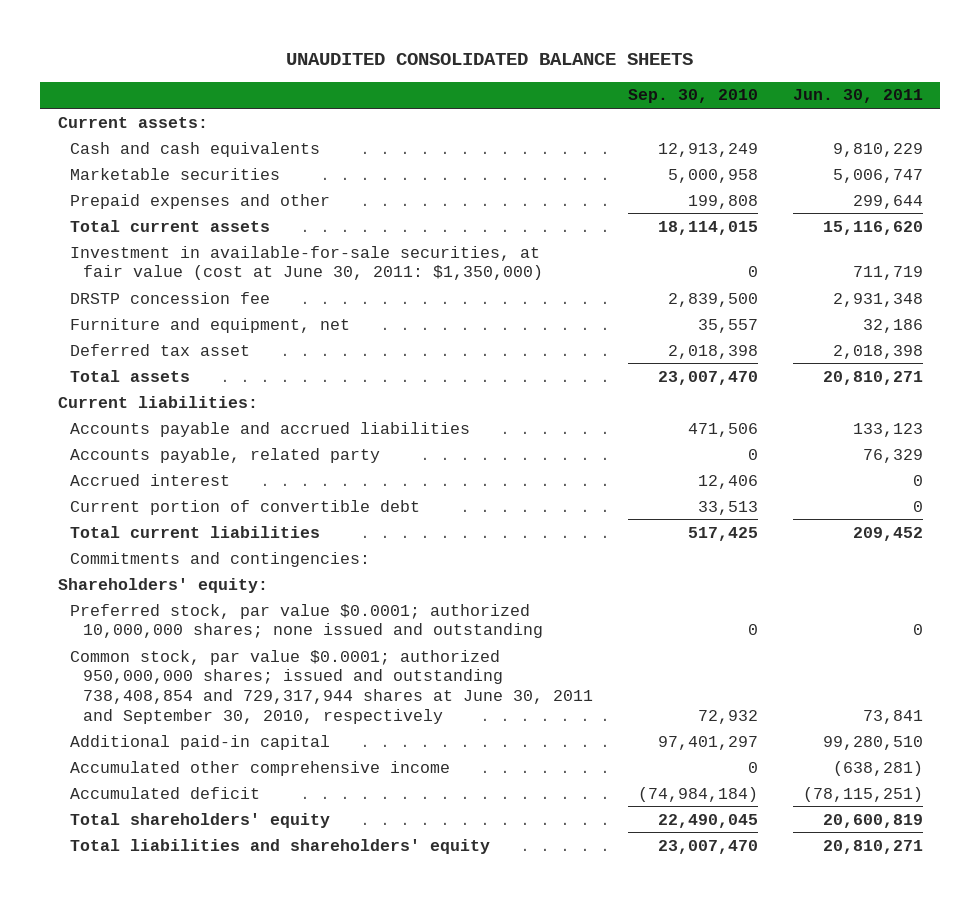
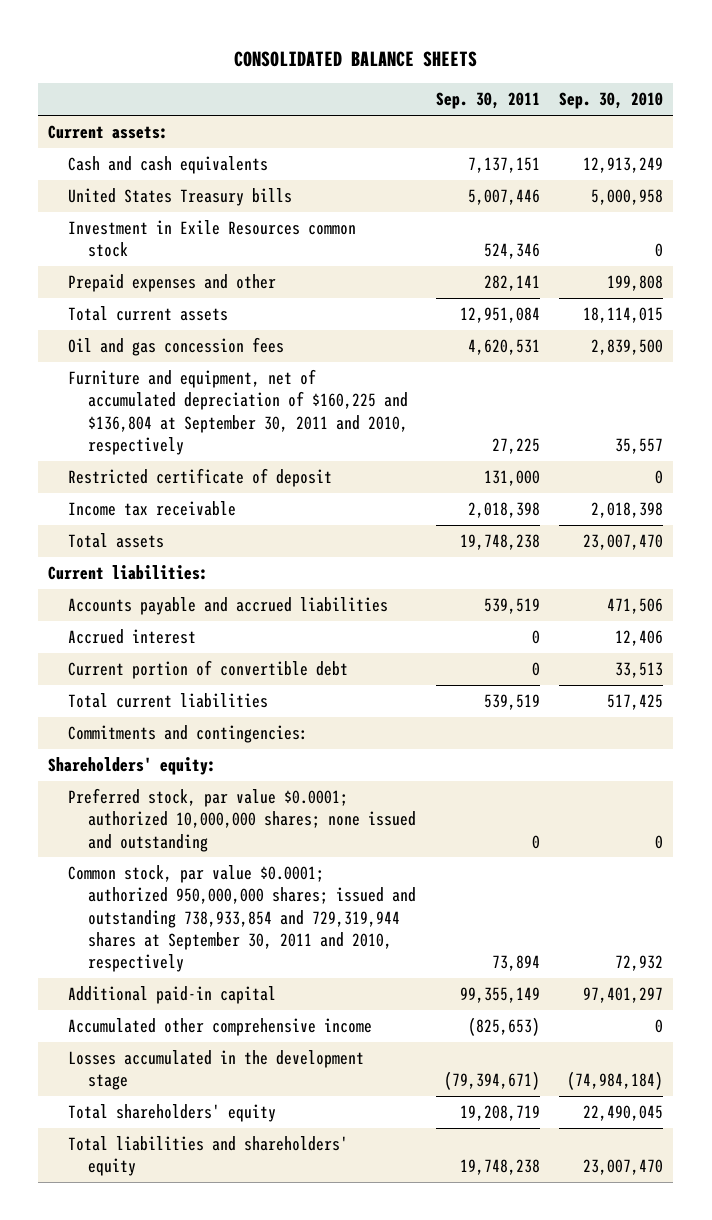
- UNAUDITED CONSOLIDATED BALANCE SHEETS
+ CONSOLIDATED BALANCE SHEETS
- | Sep. 30, 2010 | Jun. 30, 2011
+ | Sep. 30, 2011 | Sep. 30, 2010
- Marketable securities | 5,000,958 | 5,006,747
+ United States Treasury bills | 5,007,446 | 5,000,958
+ Investment in Exile Resources common stock | 524,346 | 0
- Investment in available-for-sale securities, at fair value (cost at June 30, 2011: $1,350,000) | 0 | 711,719
- DRSTP concession fee | 2,839,500 | 2,931,348
- Furniture and equipment, net | 35,557 | 32,186
- Deferred tax asset | 2,018,398 | 2,018,398
+ Oil and gas concession fees | 4,620,531 | 2,839,500
+ Furniture and equipment, net of accumulated depreciation of $160,225 and $136,804 at September 30, 2011 and 2010, respectively | 27,225 | 35,557
+ Restricted certificate of deposit | 131,000 | 0
+ Income tax receivable | 2,018,398 | 2,018,398
- Accounts payable, related party | 0 | 76,329
- Common stock, par value $0.0001; authorized 950,000,000 shares; issued and outstanding 738,408,854 and 729,317,944 shares at June 30, 2011 and September 30, 2010, respectively | 72,932 | 73,841
+ Common stock, par value $0.0001; authorized 950,000,000 shares; issued and outstanding 738,933,854 and 729,319,944 shares at September 30, 2011 and 2010, respectively | 73,894 | 72,932
- Accumulated deficit | (74,984,184) | (78,115,251)
+ Losses accumulated in the development stage | (79,394,671) | (74,984,184)

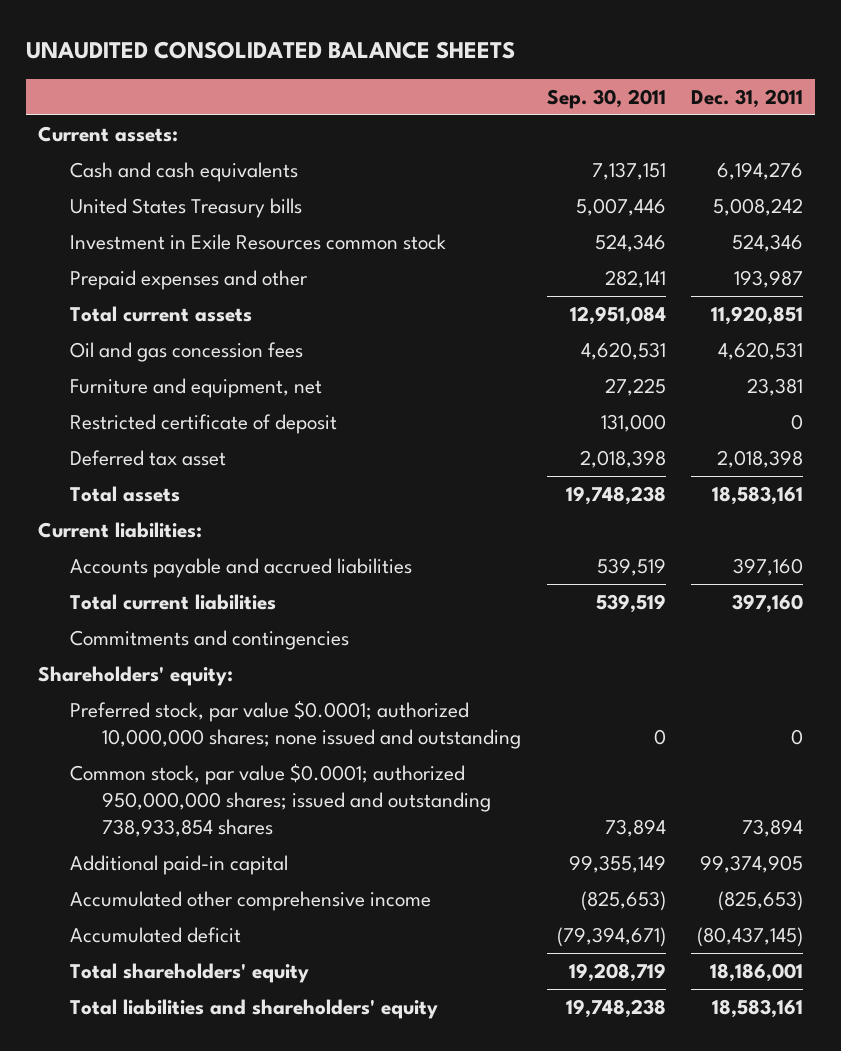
- CONSOLIDATED BALANCE SHEETS
+ UNAUDITED CONSOLIDATED BALANCE SHEETS
- | Sep. 30, 2011 | Sep. 30, 2010
+ | Sep. 30, 2011 | Dec. 31, 2011
- Furniture and equipment, net of accumulated depreciation of $160,225 and $136,804 at September 30, 2011 and 2010, respectively | 27,225 | 35,557
+ Furniture and equipment, net | 27,225 | 23,381
- Income tax receivable | 2,018,398 | 2,018,398
+ Deferred tax asset | 2,018,398 | 2,018,398
- Accrued interest | 0 | 12,406
- Current portion of convertible debt | 0 | 33,513
- Commitments and contingencies:
+ Commitments and contingencies
- Common stock, par value $0.0001; authorized 950,000,000 shares; issued and outstanding 738,933,854 and 729,319,944 shares at September 30, 2011 and 2010, respectively | 73,894 | 72,932
+ Common stock, par value $0.0001; authorized 950,000,000 shares; issued and outstanding 738,933,854 shares | 73,894 | 73,894
- Losses accumulated in the development stage | (79,394,671) | (74,984,184)
+ Accumulated deficit | (79,394,671) | (80,437,145)

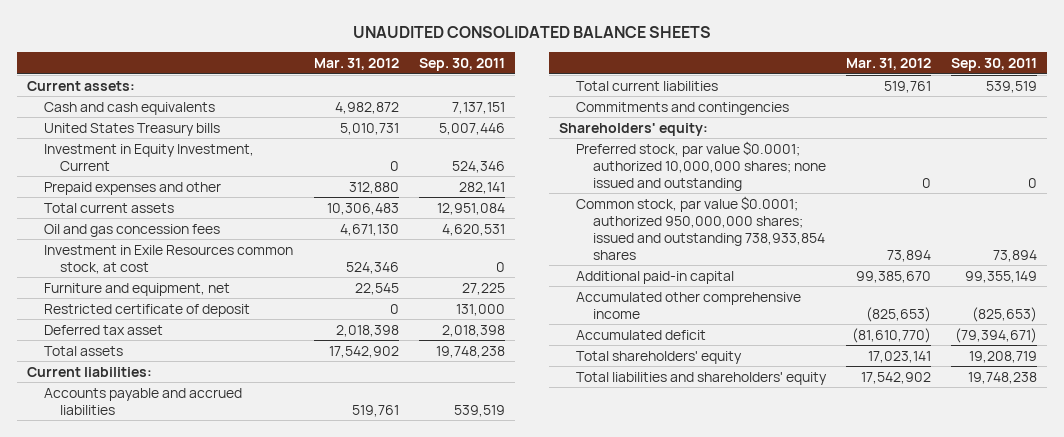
- | Sep. 30, 2011 | Dec. 31, 2011
+ | Mar. 31, 2012 | Sep. 30, 2011
- Investment in Exile Resources common stock | 524,346 | 524,346
+ Investment in Equity Investment, Current | 0 | 524,346
+ Investment in Exile Resources common stock, at cost | 524,346 | 0

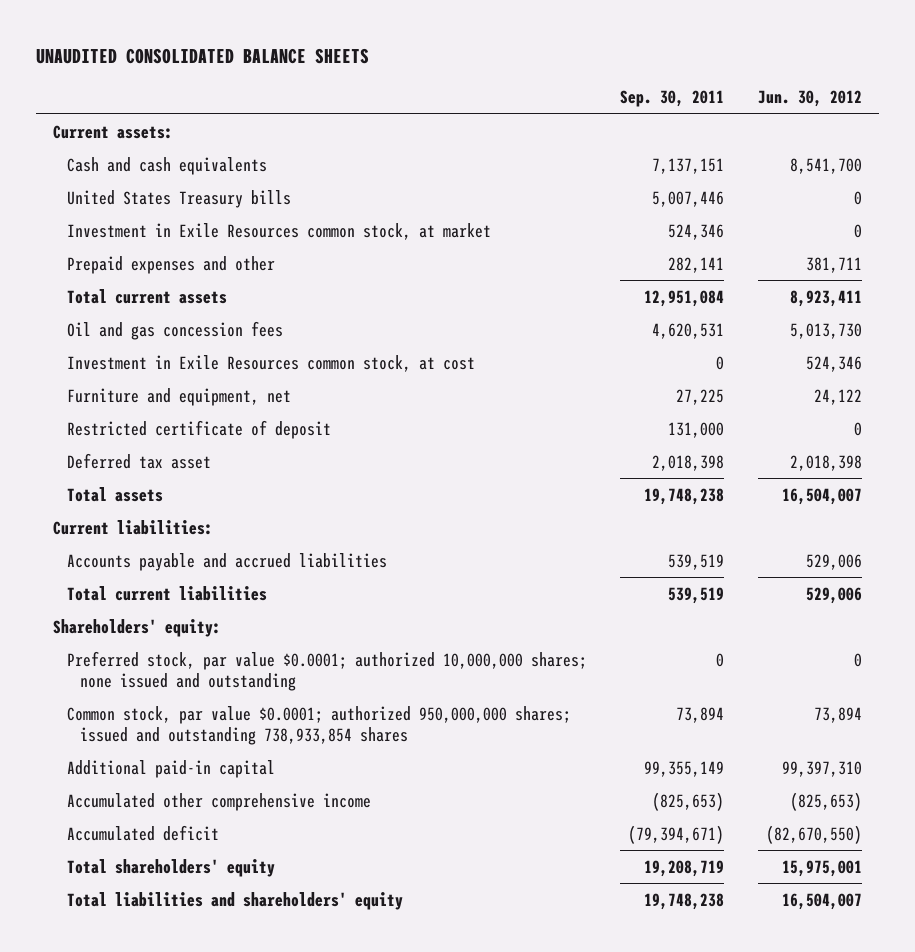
- | Mar. 31, 2012 | Sep. 30, 2011
+ | Sep. 30, 2011 | Jun. 30, 2012
- Investment in Equity Investment, Current | 0 | 524,346
+ Investment in Exile Resources common stock, at market | 524,346 | 0
- Commitments and contingencies

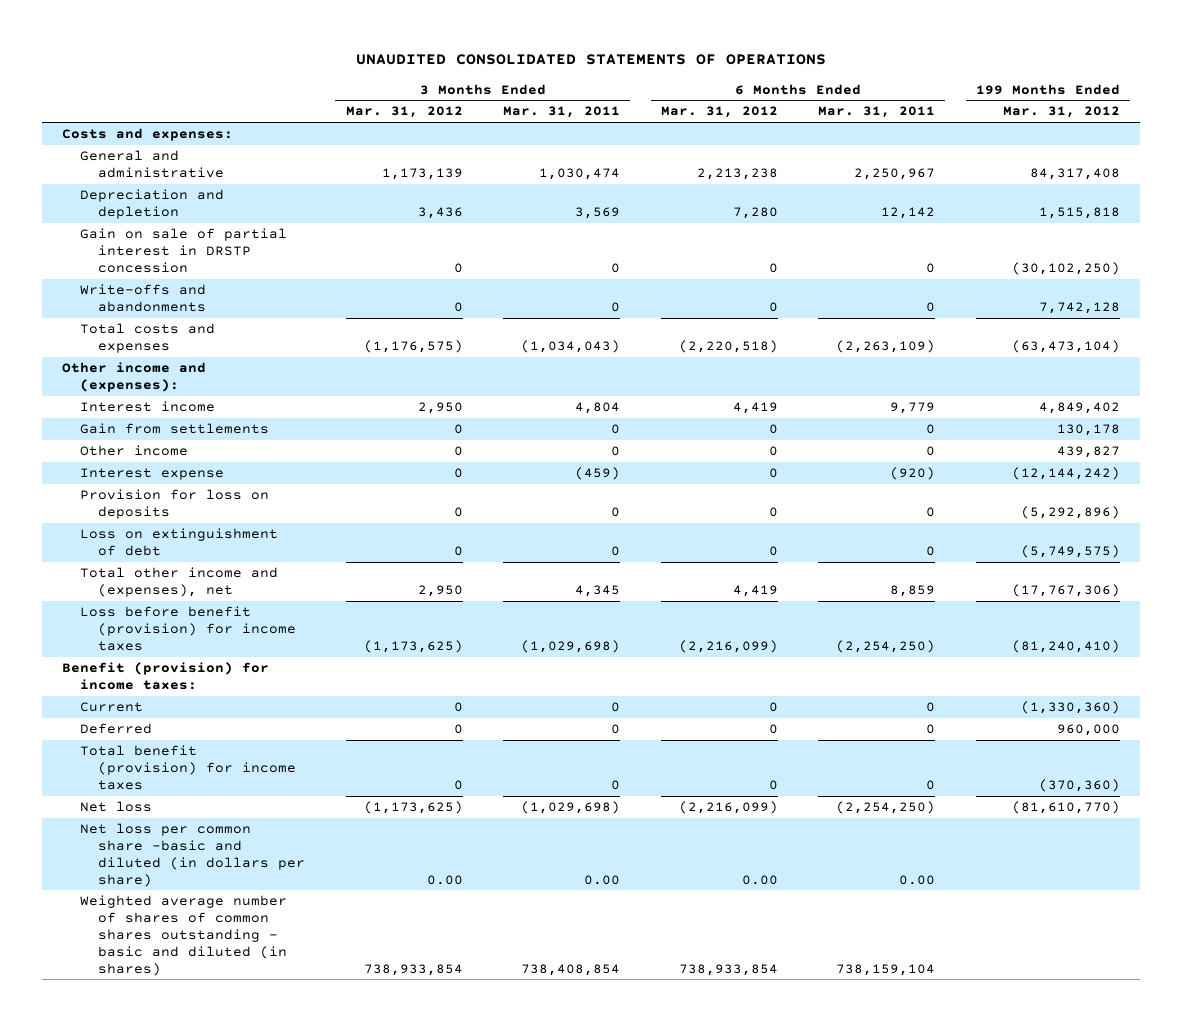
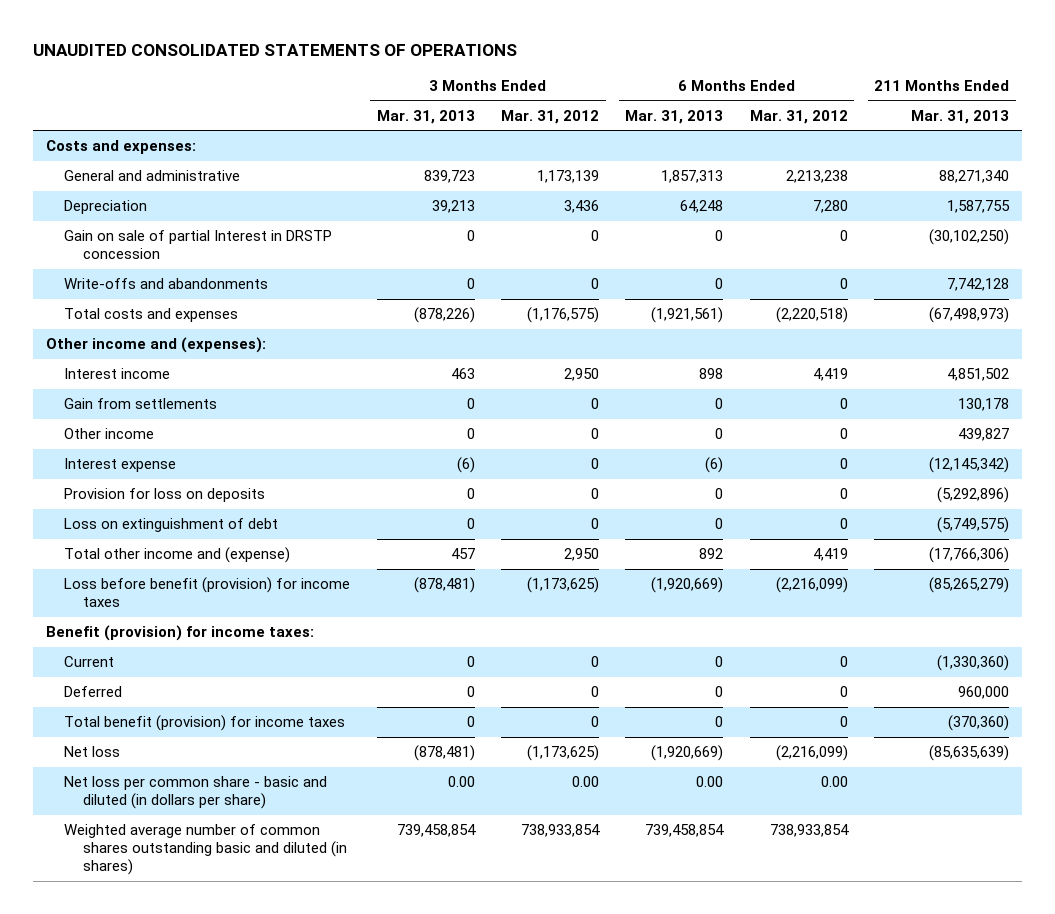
- | 3 Months Ended Mar. 31, 2012 | 3 Months Ended Mar. 31, 2011 | 6 Months Ended Mar. 31, 2012 | 6 Months Ended Mar. 31, 2011 | 199 Months Ended Mar. 31, 2012
+ | 3 Months Ended Mar. 31, 2013 | 3 Months Ended Mar. 31, 2012 | 6 Months Ended Mar. 31, 2013 | 6 Months Ended Mar. 31, 2012 | 211 Months Ended Mar. 31, 2013
- Depreciation and depletion | 3,436 | 3,569 | 7,280 | 12,142 | 1,515,818
- Gain on sale of partial interest in DRSTP concession | 0 | 0 | 0 | 0 | (30,102,250)
+ Depreciation | 39,213 | 3,436 | 64,248 | 7,280 | 1,587,755
+ Gain on sale of partial Interest in DRSTP concession | 0 | 0 | 0 | 0 | (30,102,250)
- Total other income and (expenses), net | 2,950 | 4,345 | 4,419 | 8,859 | (17,767,306)
+ Total other income and (expense) | 457 | 2,950 | 892 | 4,419 | (17,766,306)
- Net loss per common share -basic and diluted (in dollars per share) | 0.00 | 0.00 | 0.00 | 0.00 |
- Weighted average number of shares of common shares outstanding - basic and diluted (in shares) | 738,933,854 | 738,408,854 | 738,933,854 | 738,159,104 |
+ Net loss per common share - basic and diluted (in dollars per share) | 0.00 | 0.00 | 0.00 | 0.00 |
+ Weighted average number of common shares outstanding basic and diluted (in shares) | 739,458,854 | 738,933,854 | 739,458,854 | 738,933,854 |

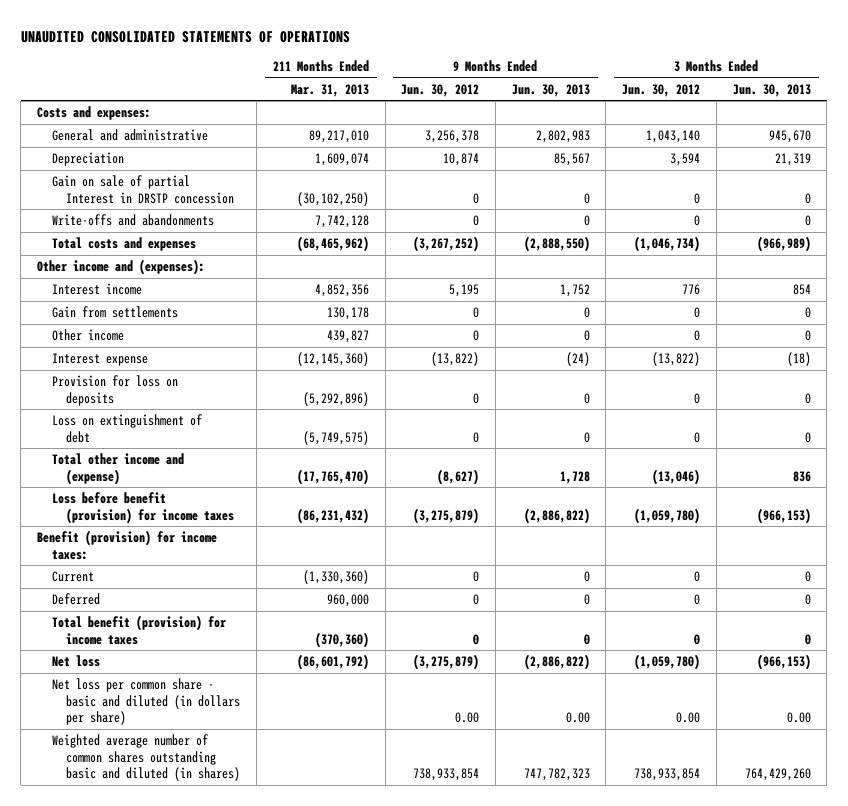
- | 3 Months Ended Mar. 31, 2013 | 3 Months Ended Mar. 31, 2012 | 6 Months Ended Mar. 31, 2013 | 6 Months Ended Mar. 31, 2012 | 211 Months Ended Mar. 31, 2013
+ | 211 Months Ended Mar. 31, 2013 | 9 Months Ended Jun. 30, 2012 | 9 Months Ended Jun. 30, 2013 | 3 Months Ended Jun. 30, 2012 | 3 Months Ended Jun. 30, 2013
- General and administrative | 839,723 | 1,173,139 | 1,857,313 | 2,213,238 | 88,271,340
- Depreciation | 39,213 | 3,436 | 64,248 | 7,280 | 1,587,755
+ General and administrative | 89,217,010 | 3,256,378 | 2,802,983 | 1,043,140 | 945,670
+ Depreciation | 1,609,074 | 10,874 | 85,567 | 3,594 | 21,319
- Total costs and expenses | (878,226) | (1,176,575) | (1,921,561) | (2,220,518) | (67,498,973)
+ Total costs and expenses | (68,465,962) | (3,267,252) | (2,888,550) | (1,046,734) | (966,989)
- Interest income | 463 | 2,950 | 898 | 4,419 | 4,851,502
+ Interest income | 4,852,356 | 5,195 | 1,752 | 776 | 854
- Interest expense | (6) | 0 | (6) | 0 | (12,145,342)
+ Interest expense | (12,145,360) | (13,822) | (24) | (13,822) | (18)
- Total other income and (expense) | 457 | 2,950 | 892 | 4,419 | (17,766,306)
- Loss before benefit (provision) for income taxes | (878,481) | (1,173,625) | (1,920,669) | (2,216,099) | (85,265,279)
+ Total other income and (expense) | (17,765,470) | (8,627) | 1,728 | (13,046) | 836
+ Loss before benefit (provision) for income taxes | (86,231,432) | (3,275,879) | (2,886,822) | (1,059,780) | (966,153)
- Net loss | (878,481) | (1,173,625) | (1,920,669) | (2,216,099) | (85,635,639)
+ Net loss | (86,601,792) | (3,275,879) | (2,886,822) | (1,059,780) | (966,153)

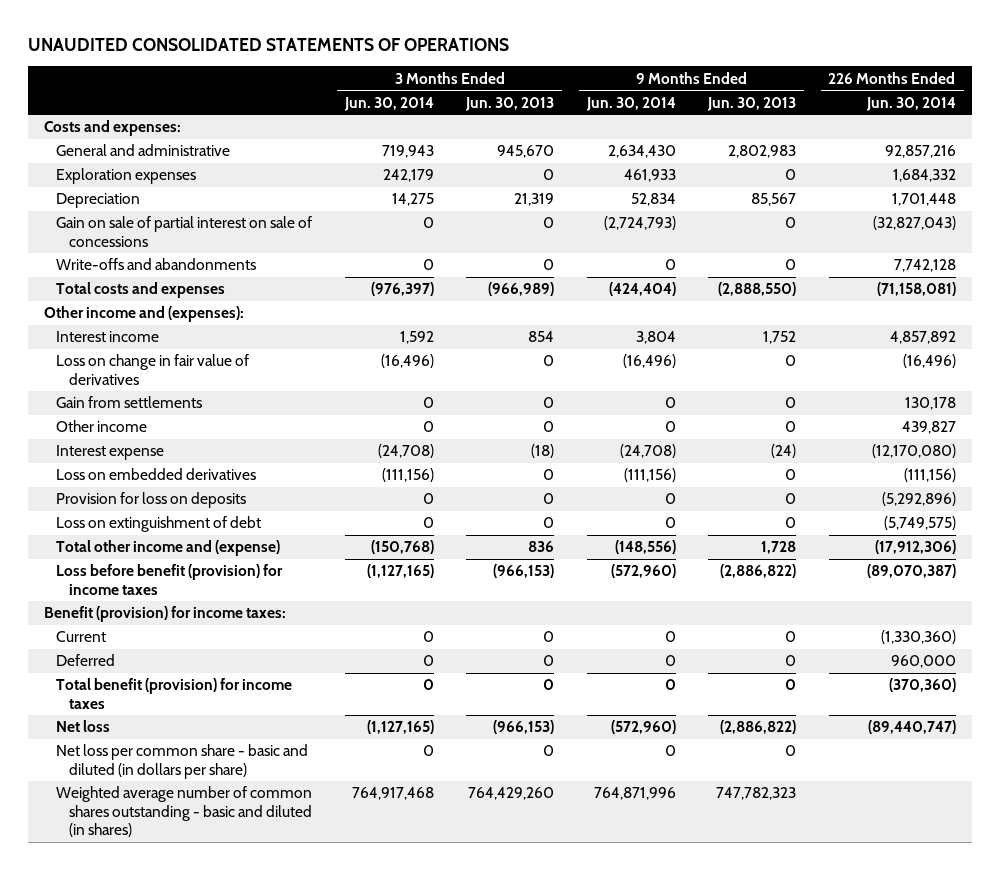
- | 211 Months Ended Mar. 31, 2013 | 9 Months Ended Jun. 30, 2012 | 9 Months Ended Jun. 30, 2013 | 3 Months Ended Jun. 30, 2012 | 3 Months Ended Jun. 30, 2013
+ | 3 Months Ended Jun. 30, 2014 | 3 Months Ended Jun. 30, 2013 | 9 Months Ended Jun. 30, 2014 | 9 Months Ended Jun. 30, 2013 | 226 Months Ended Jun. 30, 2014
+ Exploration expenses | 242,179 | 0 | 461,933 | 0 | 1,684,332
- Gain on sale of partial Interest in DRSTP concession | (30,102,250) | 0 | 0 | 0 | 0
+ Gain on sale of partial interest on sale of concessions | 0 | 0 | (2,724,793) | 0 | (32,827,043)
+ Loss on change in fair value of derivatives | (16,496) | 0 | (16,496) | 0 | (16,496)
+ Loss on embedded derivatives | (111,156) | 0 | (111,156) | 0 | (111,156)
- Net loss per common share - basic and diluted (in dollars per share) | | 0.00 | 0.00 | 0.00 | 0.00
- Weighted average number of common shares outstanding basic and diluted (in shares) | | 738,933,854 | 747,782,323 | 738,933,854 | 764,429,260
+ Net loss per common share - basic and diluted (in dollars per share) | 0 | 0 | 0 | 0 |
+ Weighted average number of common shares outstanding - basic and diluted (in shares) | 764,917,468 | 764,429,260 | 764,871,996 | 747,782,323 |

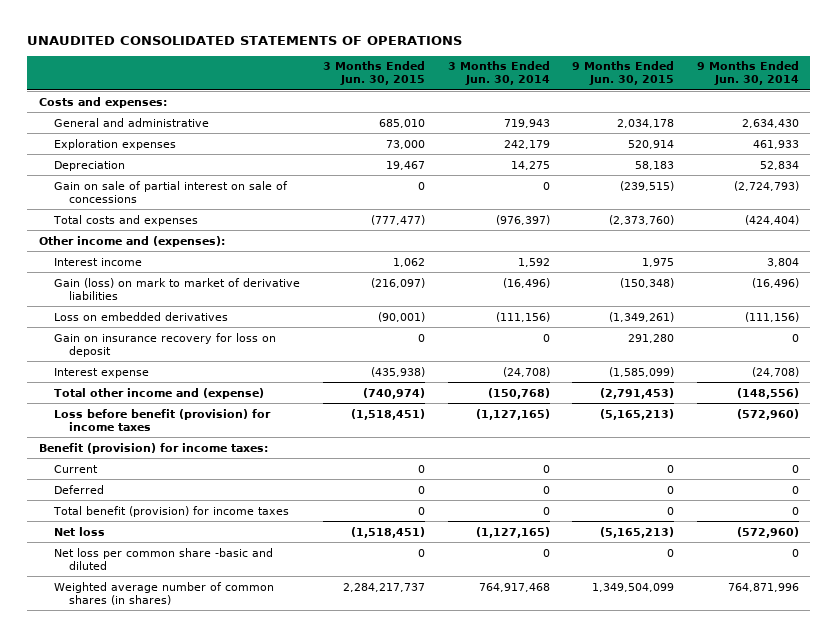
- | 3 Months Ended Jun. 30, 2014 | 3 Months Ended Jun. 30, 2013 | 9 Months Ended Jun. 30, 2014 | 9 Months Ended Jun. 30, 2013 | 226 Months Ended Jun. 30, 2014
+ | 3 Months Ended Jun. 30, 2015 | 3 Months Ended Jun. 30, 2014 | 9 Months Ended Jun. 30, 2015 | 9 Months Ended Jun. 30, 2014
- Write-offs and abandonments | 0 | 0 | 0 | 0 | 7,742,128
- Loss on change in fair value of derivatives | (16,496) | 0 | (16,496) | 0 | (16,496)
- Gain from settlements | 0 | 0 | 0 | 0 | 130,178
- Other income | 0 | 0 | 0 | 0 | 439,827
+ Gain (loss) on mark to market of derivative liabilities | (216,097) | (16,496) | (150,348) | (16,496)
- Provision for loss on deposits | 0 | 0 | 0 | 0 | (5,292,896)
- Loss on extinguishment of debt | 0 | 0 | 0 | 0 | (5,749,575)
+ Gain on insurance recovery for loss on deposit | 0 | 0 | 291,280 | 0
moved down: Interest expense | (435,938) | (24,708) | (1,585,099) | (24,708)
- Net loss per common share - basic and diluted (in dollars per share) | 0 | 0 | 0 | 0 |
- Weighted average number of common shares outstanding - basic and diluted (in shares) | 764,917,468 | 764,429,260 | 764,871,996 | 747,782,323 |
+ Net loss per common share -basic and diluted | 0 | 0 | 0 | 0
+ Weighted average number of common shares (in shares) | 2,284,217,737 | 764,917,468 | 1,349,504,099 | 764,871,996

